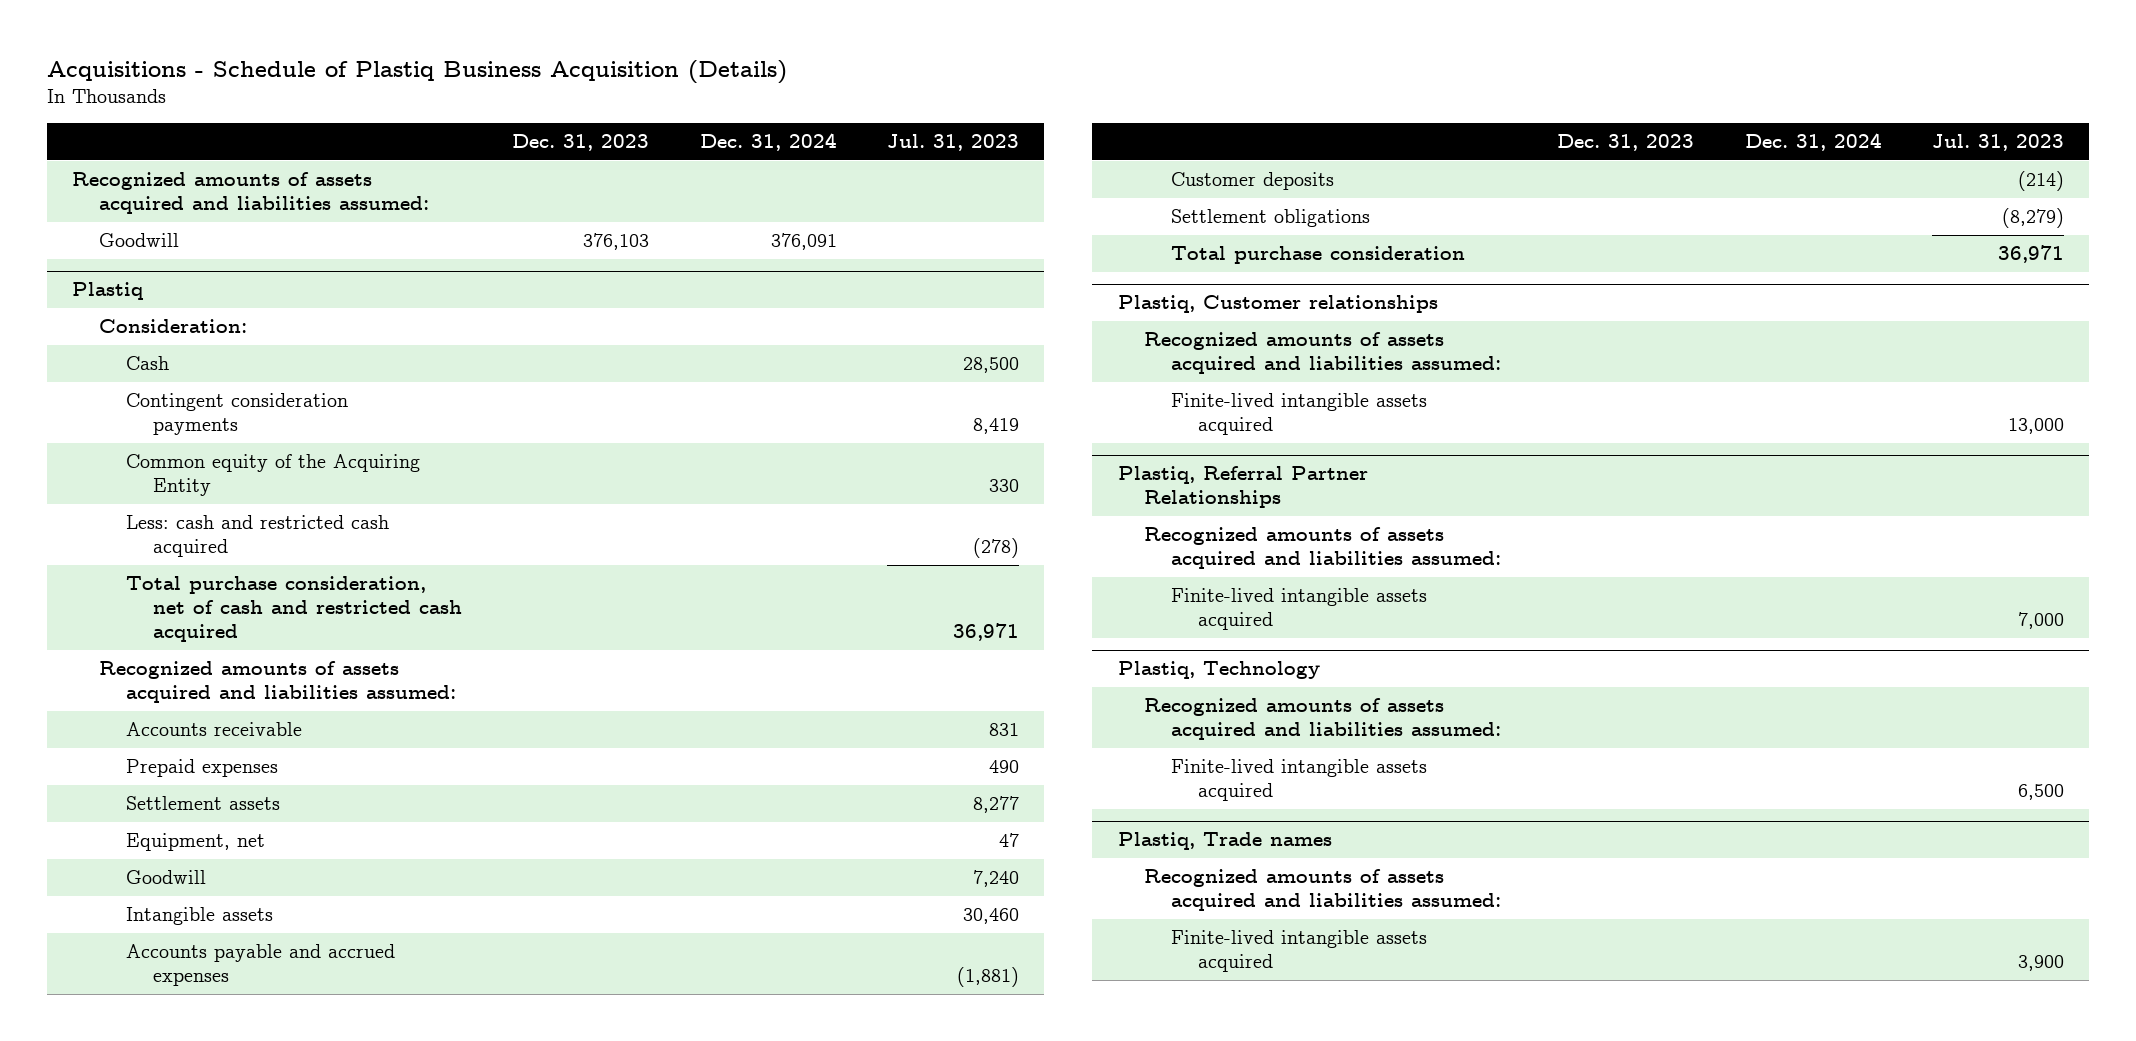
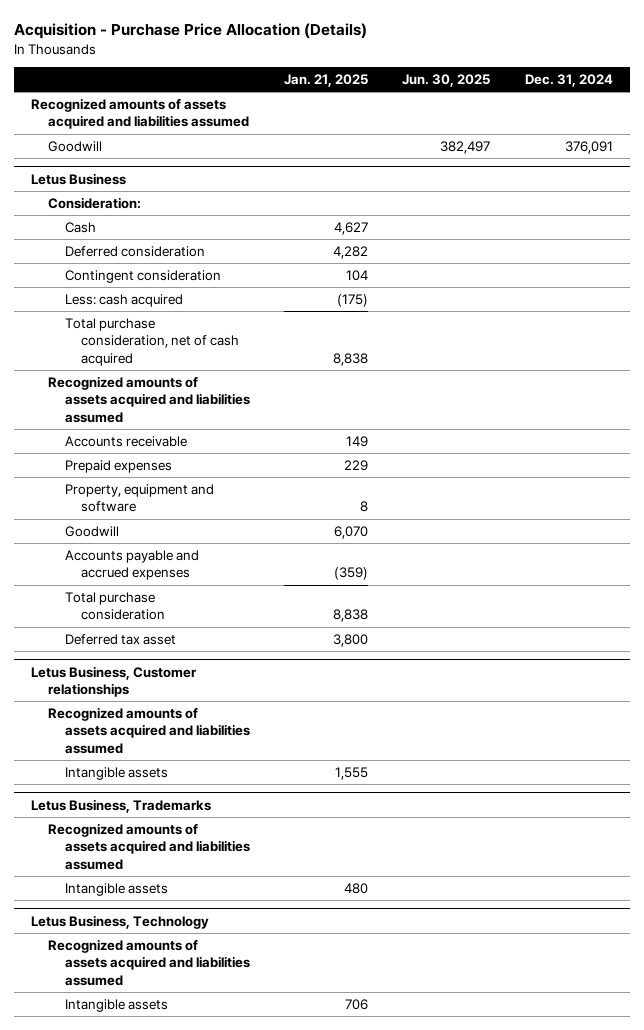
- Acquisitions - Schedule of Plastiq Business Acquisition (Details)
+ Acquisition - Purchase Price Allocation (Details)
- | Dec. 31, 2023 | Dec. 31, 2024 | Jul. 31, 2023
+ | Jan. 21, 2025 | Jun. 30, 2025 | Dec. 31, 2024
- Recognized amounts of assets acquired and liabilities assumed:
+ Recognized amounts of assets acquired and liabilities assumed
- Plastiq
- Consideration:
- Cash | | | 28,500
- Contingent consideration payments | | | 8,419
- Common equity of the Acquiring Entity | | | 330
- Less: cash and restricted cash acquired | | | (278)
- Total purchase consideration, net of cash and restricted cash acquired | | | 36,971
- Recognized amounts of assets acquired and liabilities assumed:
- Accounts receivable | | | 831
- Prepaid expenses | | | 490
- Settlement assets | | | 8,277
- Equipment, net | | | 47
- Goodwill | | | 7,240
- Intangible assets | | | 30,460
- Accounts payable and accrued expenses | | | (1,881)
- Customer deposits | | | (214)
- Settlement obligations | | | (8,279)
- Total purchase consideration | | | 36,971
- Plastiq, Customer relationships
- Recognized amounts of assets acquired and liabilities assumed:
- Finite-lived intangible assets acquired | | | 13,000
- Plastiq, Referral Partner Relationships
- Recognized amounts of assets acquired and liabilities assumed:
- Finite-lived intangible assets acquired | | | 7,000
- Plastiq, Technology
- Recognized amounts of assets acquired and liabilities assumed:
- Finite-lived intangible assets acquired | | | 6,500
- Plastiq, Trade names
- Recognized amounts of assets acquired and liabilities assumed:
- Finite-lived intangible assets acquired | | | 3,900
+ Letus Business
+ Consideration:
+ Cash | 4,627 | |
+ Deferred consideration | 4,282 | |
+ Contingent consideration | 104 | |
+ Less: cash acquired | (175) | |
+ Total purchase consideration, net of cash acquired | 8,838 | |
+ Recognized amounts of assets acquired and liabilities assumed
+ Accounts receivable | 149 | |
+ Prepaid expenses | 229 | |
+ Property, equipment and software | 8 | |
+ Goodwill | 6,070 | |
+ Accounts payable and accrued expenses | (359) | |
+ Total purchase consideration | 8,838 | |
+ Deferred tax asset | 3,800 | |
+ Letus Business, Customer relationships
+ Recognized amounts of assets acquired and liabilities assumed
+ Intangible assets | 1,555 | |
+ Letus Business, Trademarks
+ Recognized amounts of assets acquired and liabilities assumed
+ Intangible assets | 480 | |
+ Letus Business, Technology
+ Recognized amounts of assets acquired and liabilities assumed
+ Intangible assets | 706 | |

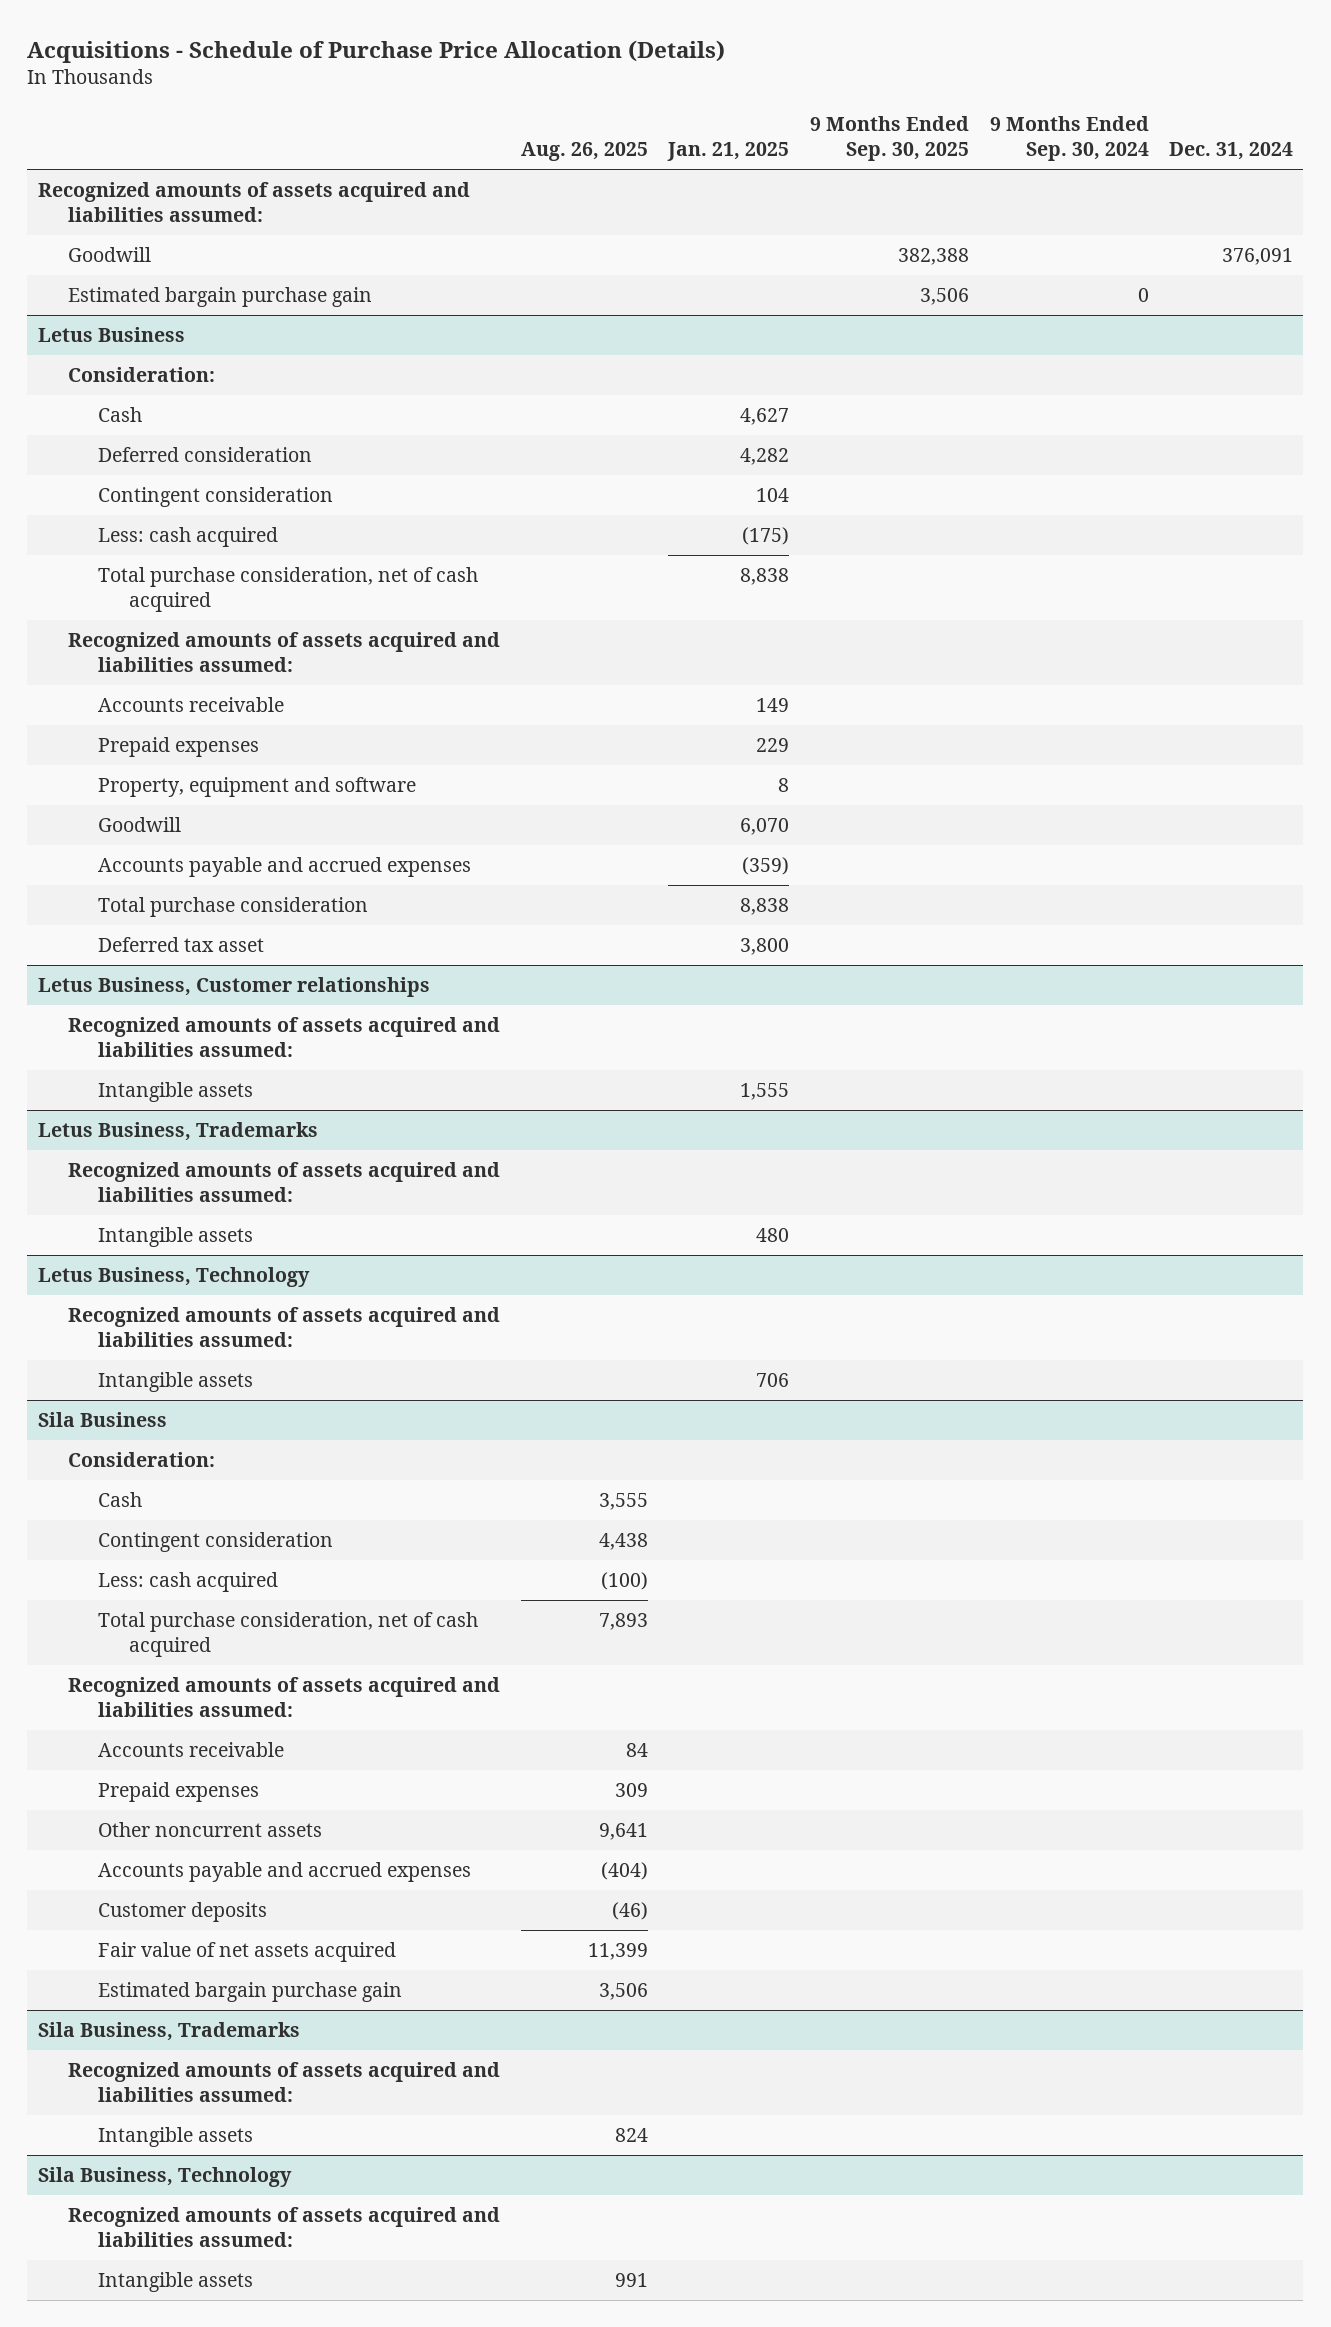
- Acquisition - Purchase Price Allocation (Details)
+ Acquisitions - Schedule of Purchase Price Allocation (Details)
- | Jan. 21, 2025 | Jun. 30, 2025 | Dec. 31, 2024
+ | Aug. 26, 2025 | Jan. 21, 2025 | 9 Months Ended Sep. 30, 2025 | 9 Months Ended Sep. 30, 2024 | Dec. 31, 2024
- Recognized amounts of assets acquired and liabilities assumed
+ Recognized amounts of assets acquired and liabilities assumed:
+ Estimated bargain purchase gain | | | 3,506 | 0 |
@ Letus Business
- Recognized amounts of assets acquired and liabilities assumed
+ Recognized amounts of assets acquired and liabilities assumed:
@ Letus Business, Customer relationships
- Recognized amounts of assets acquired and liabilities assumed
+ Recognized amounts of assets acquired and liabilities assumed:
@ Letus Business, Trademarks
- Recognized amounts of assets acquired and liabilities assumed
+ Recognized amounts of assets acquired and liabilities assumed:
@ Letus Business, Technology
- Recognized amounts of assets acquired and liabilities assumed
+ Recognized amounts of assets acquired and liabilities assumed:
+ Sila Business
+ Consideration:
+ Cash | 3,555 | | | |
+ Contingent consideration | 4,438 | | | |
+ Less: cash acquired | (100) | | | |
+ Total purchase consideration, net of cash acquired | 7,893 | | | |
+ Recognized amounts of assets acquired and liabilities assumed:
+ Accounts receivable | 84 | | | |
+ Prepaid expenses | 309 | | | |
+ Other noncurrent assets | 9,641 | | | |
+ Accounts payable and accrued expenses | (404) | | | |
+ Customer deposits | (46) | | | |
+ Fair value of net assets acquired | 11,399 | | | |
+ Estimated bargain purchase gain | 3,506 | | | |
+ Sila Business, Trademarks
+ Recognized amounts of assets acquired and liabilities assumed:
+ Intangible assets | 824 | | | |
+ Sila Business, Technology
+ Recognized amounts of assets acquired and liabilities assumed:
+ Intangible assets | 991 | | | |

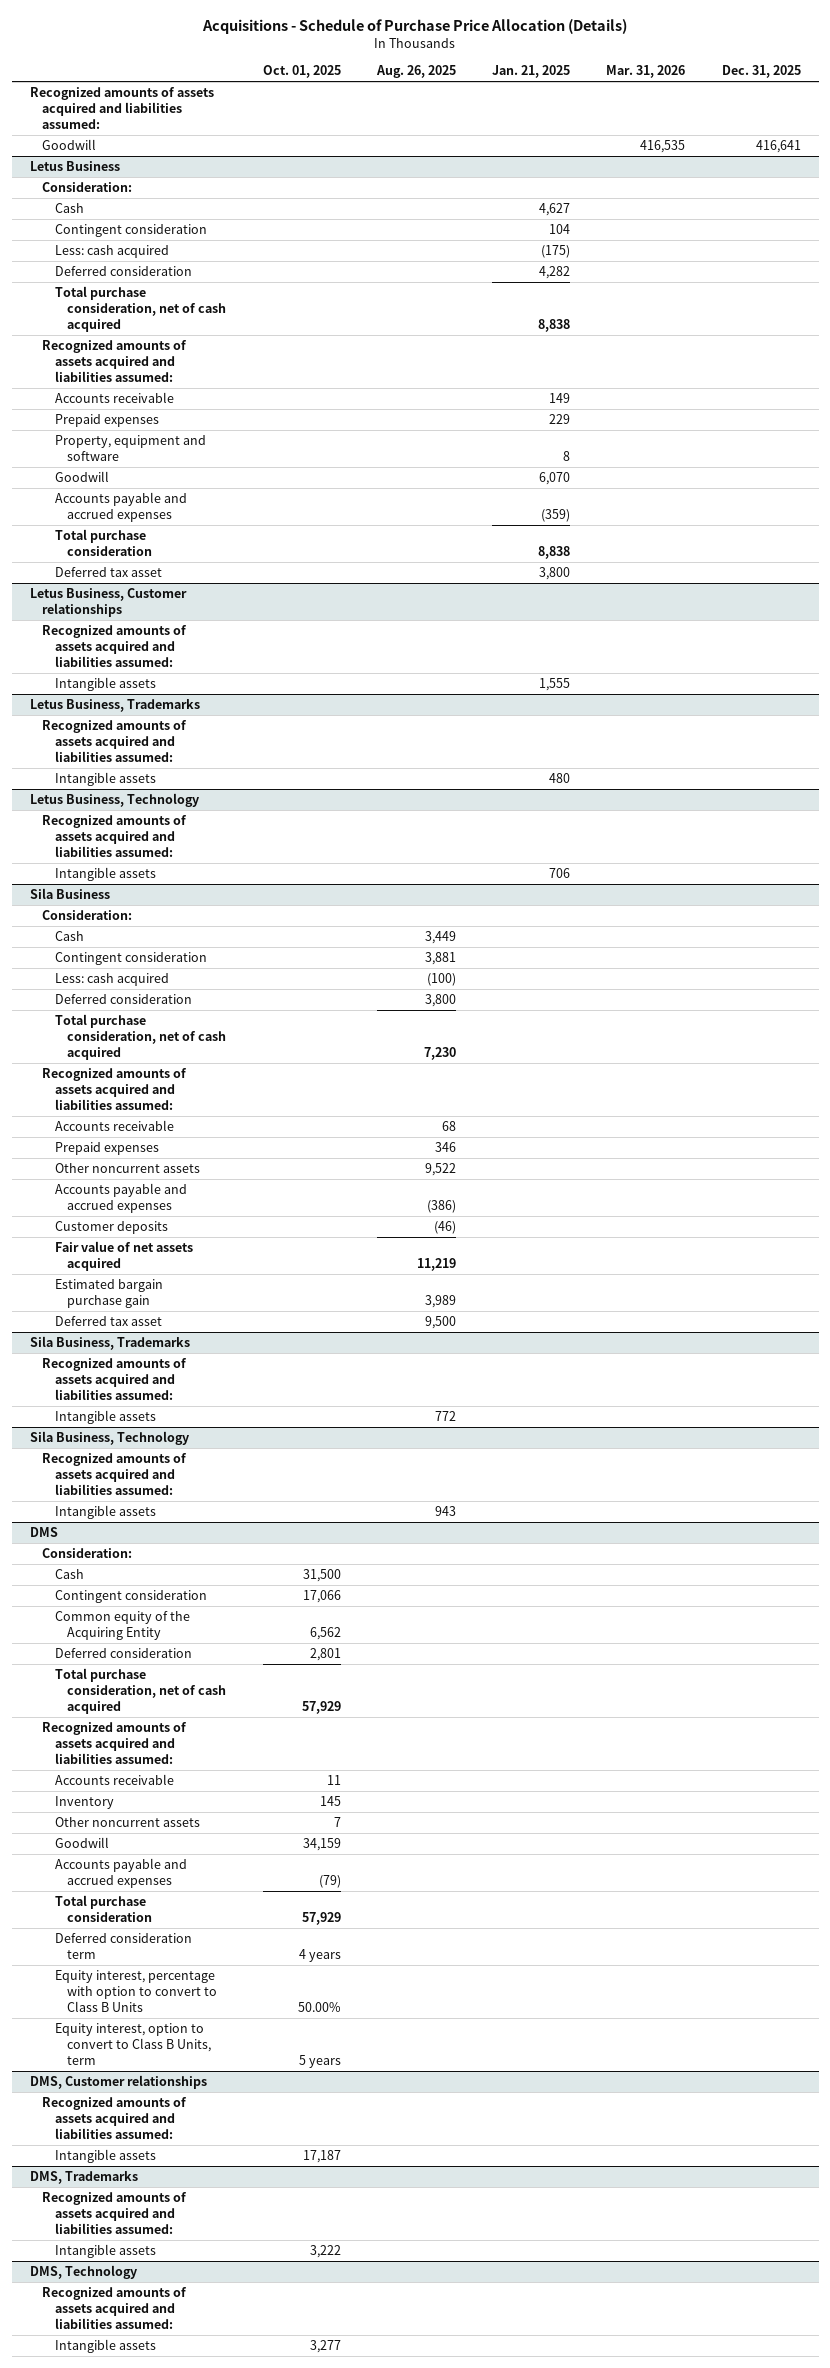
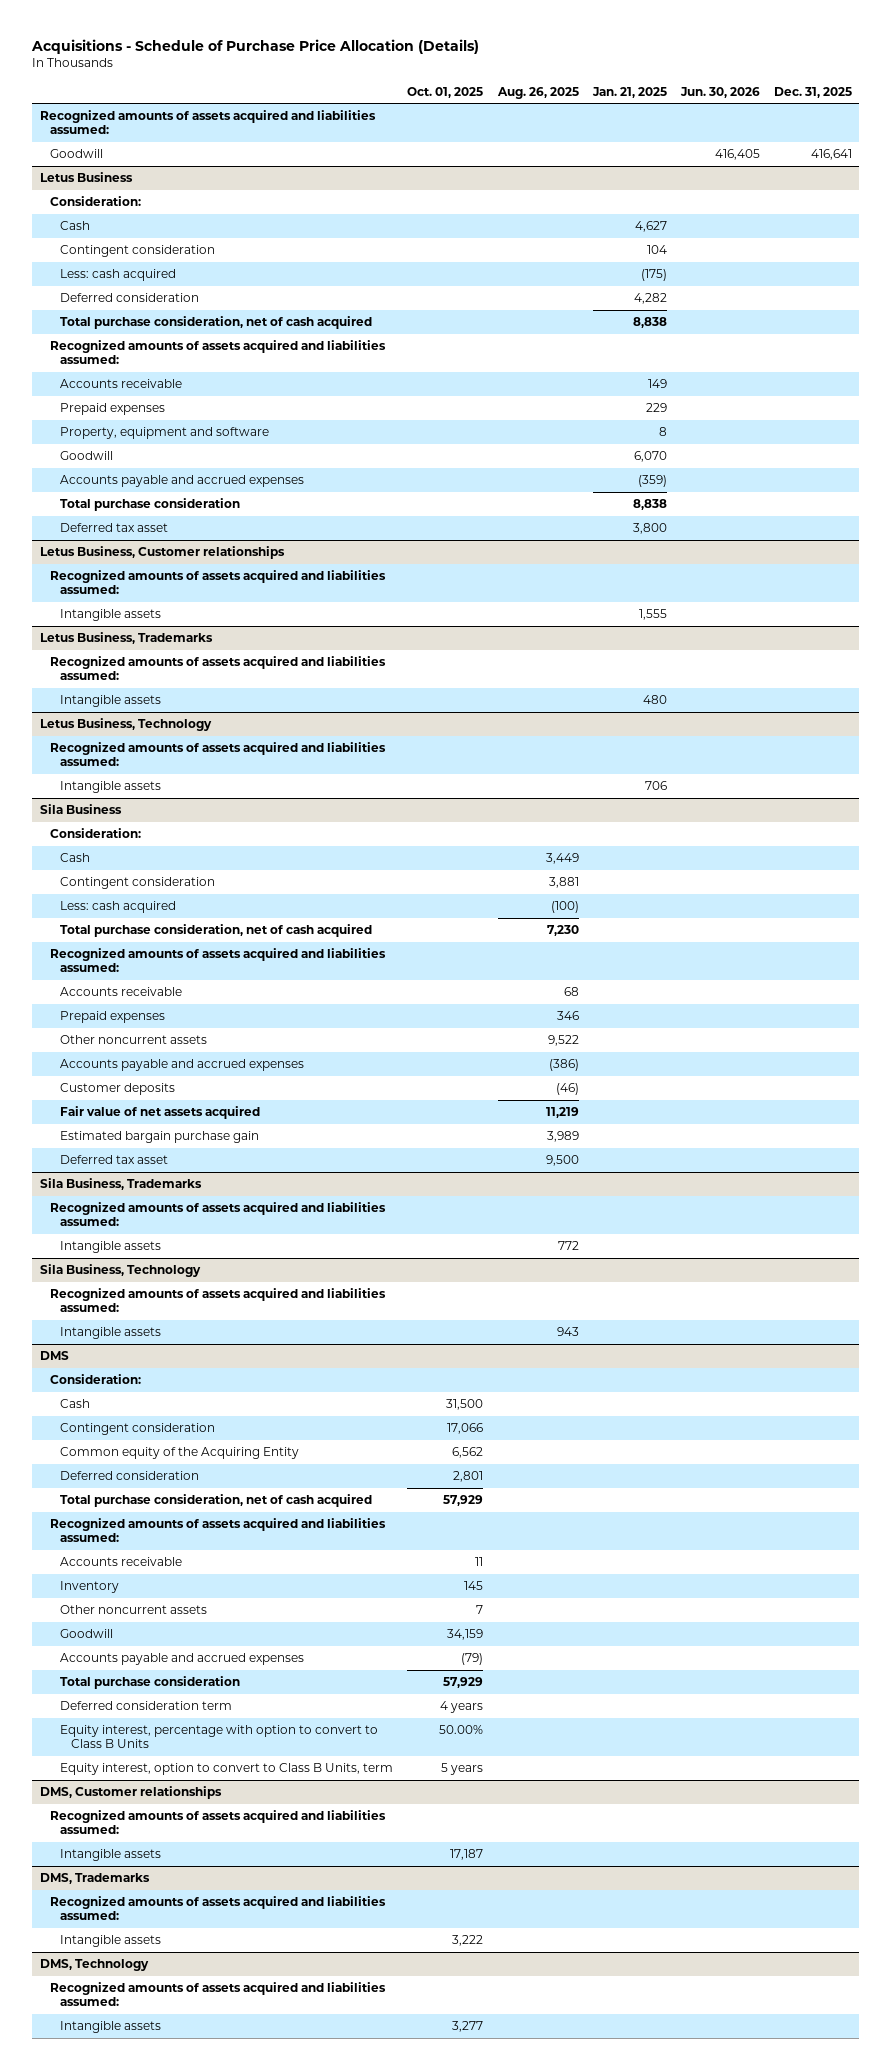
- | Oct. 01, 2025 | Aug. 26, 2025 | Jan. 21, 2025 | Mar. 31, 2026 | Dec. 31, 2025
+ | Oct. 01, 2025 | Aug. 26, 2025 | Jan. 21, 2025 | Jun. 30, 2026 | Dec. 31, 2025
@ Sila Business
- Deferred consideration | | 3,800 | | |

